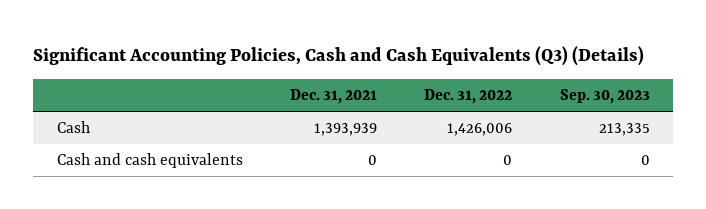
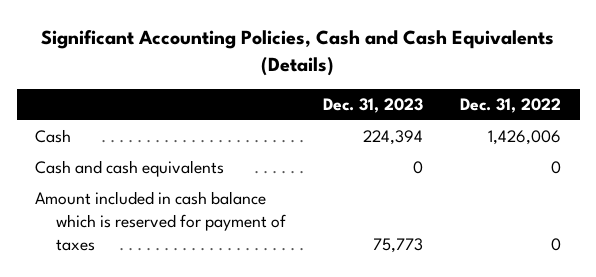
- Significant Accounting Policies, Cash and Cash Equivalents (Q3) (Details)
+ Significant Accounting Policies, Cash and Cash Equivalents (Details)
- | Dec. 31, 2021 | Dec. 31, 2022 | Sep. 30, 2023
+ | Dec. 31, 2023 | Dec. 31, 2022
+ Amount included in cash balance which is reserved for payment of taxes | 75,773 | 0

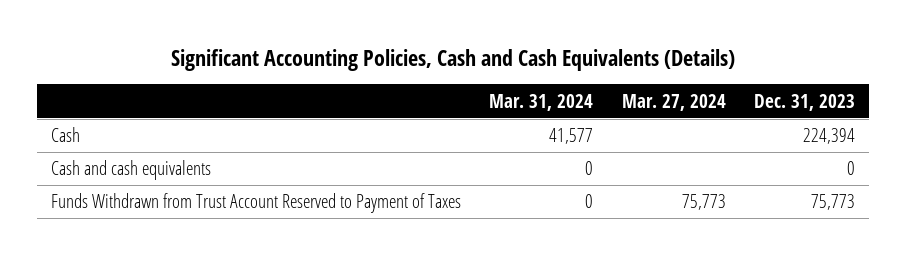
- | Dec. 31, 2023 | Dec. 31, 2022
+ | Mar. 31, 2024 | Mar. 27, 2024 | Dec. 31, 2023
- Amount included in cash balance which is reserved for payment of taxes | 75,773 | 0
+ Funds Withdrawn from Trust Account Reserved to Payment of Taxes | 0 | 75,773 | 75,773

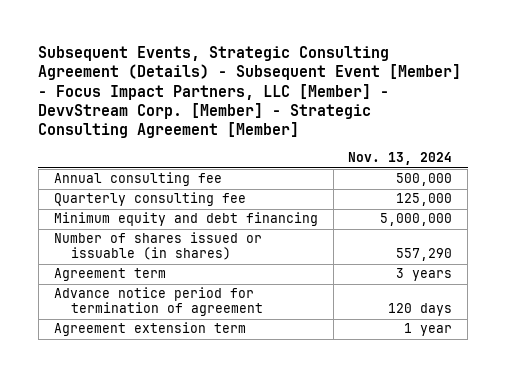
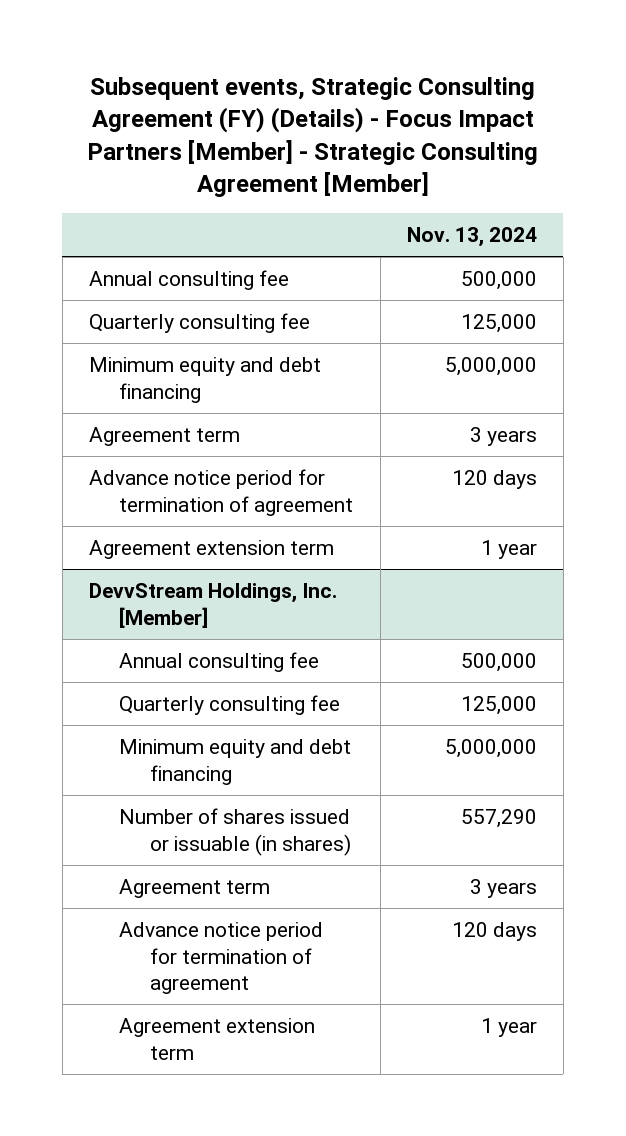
- Subsequent Events, Strategic Consulting Agreement (Details) - Subsequent Event [Member] - Focus Impact Partners, LLC [Member] - DevvStream Corp. [Member] - Strategic Consulting Agreement [Member]
+ Subsequent events, Strategic Consulting Agreement (FY) (Details) - Focus Impact Partners [Member] - Strategic Consulting Agreement [Member]
+ Agreement term | 3 years
+ Advance notice period for termination of agreement | 120 days
+ Agreement extension term | 1 year
+ DevvStream Holdings, Inc. [Member]
+ Annual consulting fee | 500,000
+ Quarterly consulting fee | 125,000
+ Minimum equity and debt financing | 5,000,000

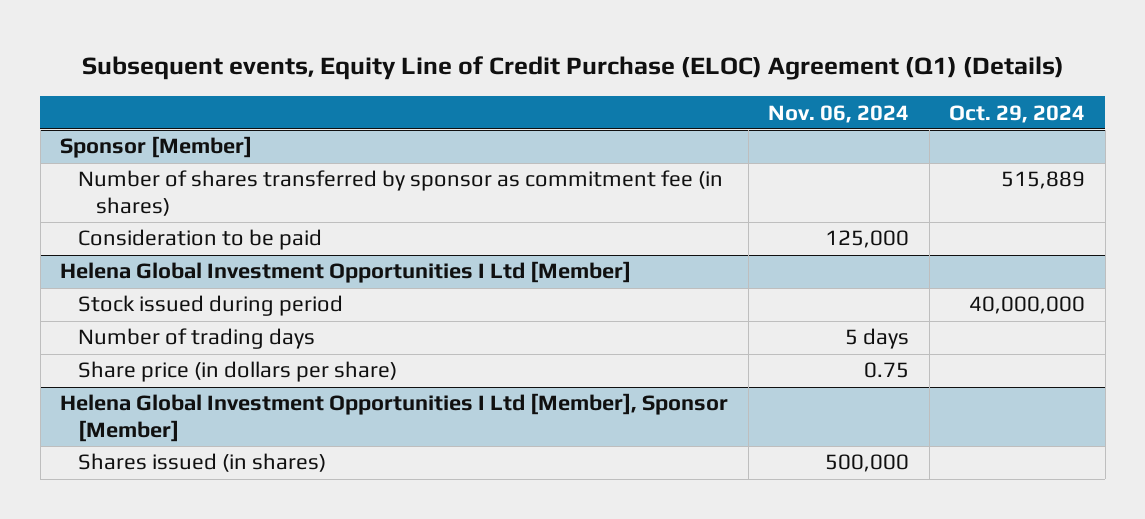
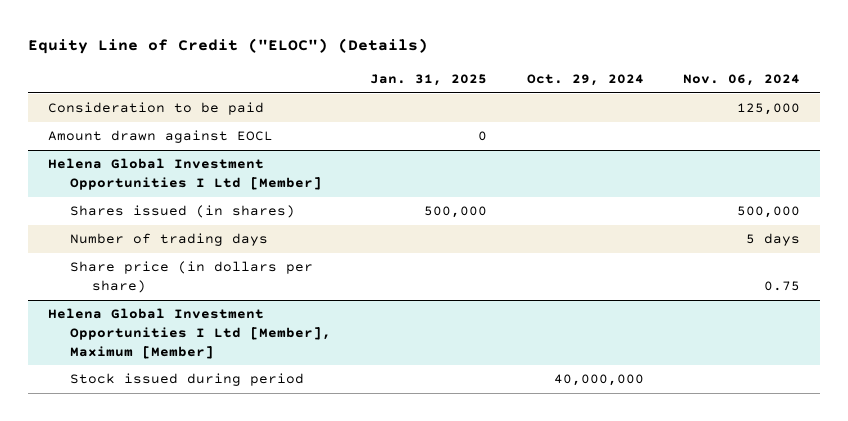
- Subsequent events, Equity Line of Credit Purchase (ELOC) Agreement (Q1) (Details)
+ Equity Line of Credit ("ELOC") (Details)
- | Nov. 06, 2024 | Oct. 29, 2024
+ | Jan. 31, 2025 | Oct. 29, 2024 | Nov. 06, 2024
- Sponsor [Member]
- Number of shares transferred by sponsor as commitment fee (in shares) | | 515,889
+ Amount drawn against EOCL | 0 | |
@ Helena Global Investment Opportunities I Ltd [Member]
- Stock issued during period | | 40,000,000
+ Shares issued (in shares) | 500,000 | | 500,000
- Helena Global Investment Opportunities I Ltd [Member], Sponsor [Member]
- Shares issued (in shares) | 500,000 |
+ Helena Global Investment Opportunities I Ltd [Member], Maximum [Member]
+ Stock issued during period | | 40,000,000 |

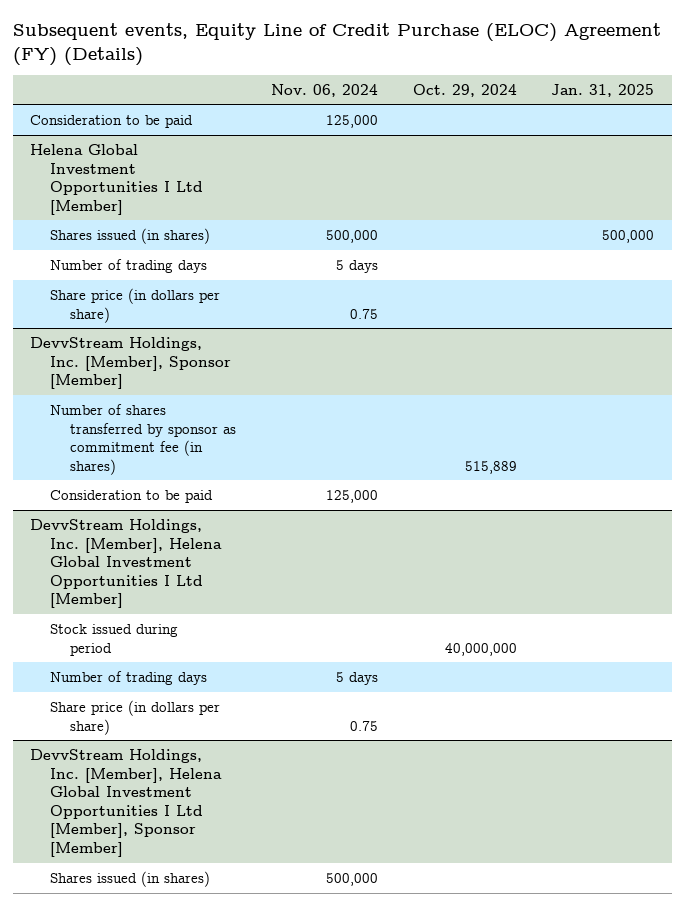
- Equity Line of Credit ("ELOC") (Details)
+ Subsequent events, Equity Line of Credit Purchase (ELOC) Agreement (FY) (Details)
- | Jan. 31, 2025 | Oct. 29, 2024 | Nov. 06, 2024
+ | Nov. 06, 2024 | Oct. 29, 2024 | Jan. 31, 2025
- Amount drawn against EOCL | 0 | |
- Helena Global Investment Opportunities I Ltd [Member], Maximum [Member]
+ DevvStream Holdings, Inc. [Member], Sponsor [Member]
+ Number of shares transferred by sponsor as commitment fee (in shares) | | 515,889 |
+ Consideration to be paid | 125,000 | |
+ DevvStream Holdings, Inc. [Member], Helena Global Investment Opportunities I Ltd [Member]
+ Number of trading days | 5 days | |
+ Share price (in dollars per share) | 0.75 | |
+ DevvStream Holdings, Inc. [Member], Helena Global Investment Opportunities I Ltd [Member], Sponsor [Member]
+ Shares issued (in shares) | 500,000 | |

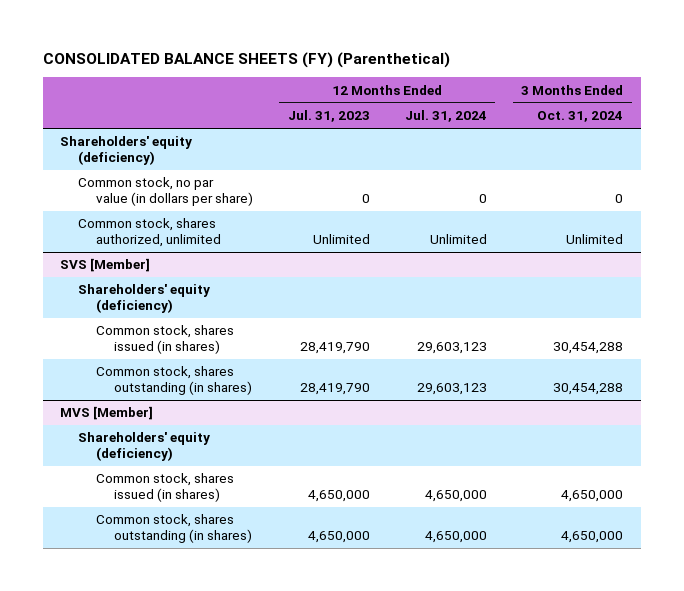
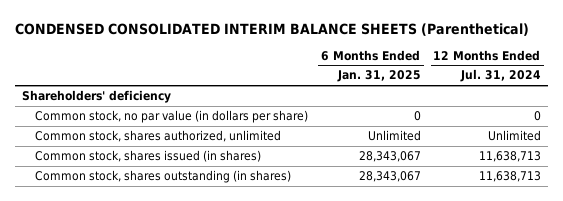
- CONSOLIDATED BALANCE SHEETS (FY) (Parenthetical)
+ CONDENSED CONSOLIDATED INTERIM BALANCE SHEETS (Parenthetical)
- | 12 Months Ended Jul. 31, 2023 | 12 Months Ended Jul. 31, 2024 | 3 Months Ended Oct. 31, 2024
+ | 6 Months Ended Jan. 31, 2025 | 12 Months Ended Jul. 31, 2024
- Shareholders' equity (deficiency)
+ Shareholders' deficiency
- SVS [Member]
- Shareholders' equity (deficiency)
- Common stock, shares issued (in shares) | 28,419,790 | 29,603,123 | 30,454,288
- Common stock, shares outstanding (in shares) | 28,419,790 | 29,603,123 | 30,454,288
- MVS [Member]
- Shareholders' equity (deficiency)
- Common stock, shares issued (in shares) | 4,650,000 | 4,650,000 | 4,650,000
- Common stock, shares outstanding (in shares) | 4,650,000 | 4,650,000 | 4,650,000
+ Common stock, shares issued (in shares) | 28,343,067 | 11,638,713
+ Common stock, shares outstanding (in shares) | 28,343,067 | 11,638,713

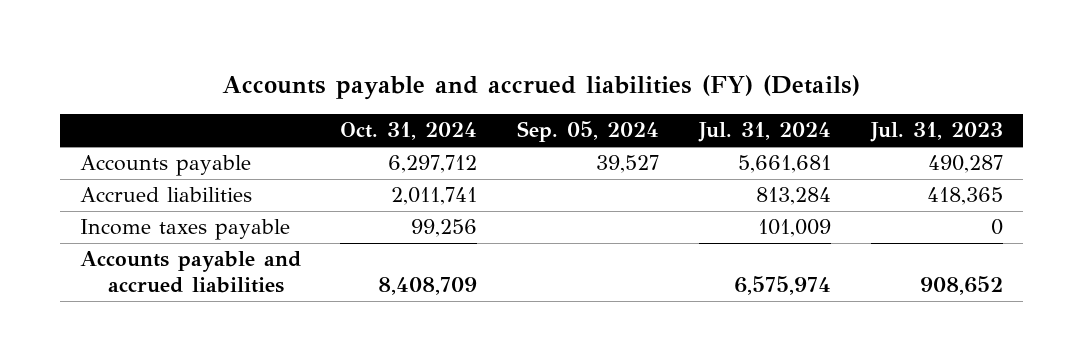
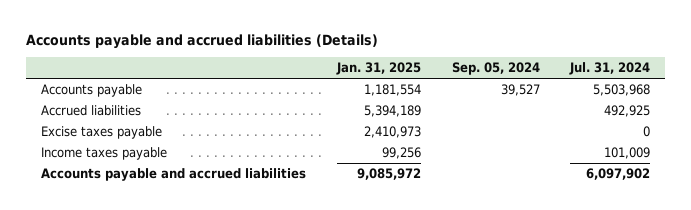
- Accounts payable and accrued liabilities (FY) (Details)
+ Accounts payable and accrued liabilities (Details)
- | Oct. 31, 2024 | Sep. 05, 2024 | Jul. 31, 2024 | Jul. 31, 2023
+ | Jan. 31, 2025 | Sep. 05, 2024 | Jul. 31, 2024
- Accounts payable | 6,297,712 | 39,527 | 5,661,681 | 490,287
- Accrued liabilities | 2,011,741 | | 813,284 | 418,365
+ Accounts payable | 1,181,554 | 39,527 | 5,503,968
+ Accrued liabilities | 5,394,189 | | 492,925
+ Excise taxes payable | 2,410,973 | | 0
- Accounts payable and accrued liabilities | 8,408,709 | | 6,575,974 | 908,652
+ Accounts payable and accrued liabilities | 9,085,972 | | 6,097,902

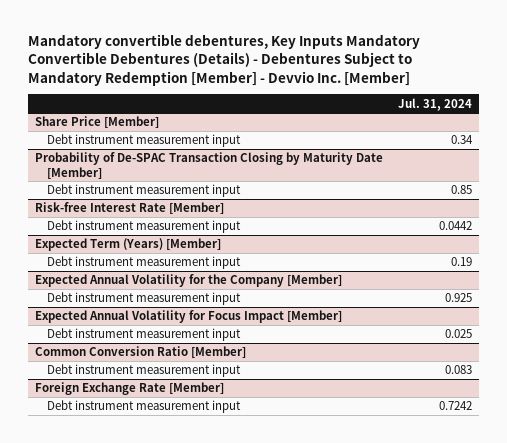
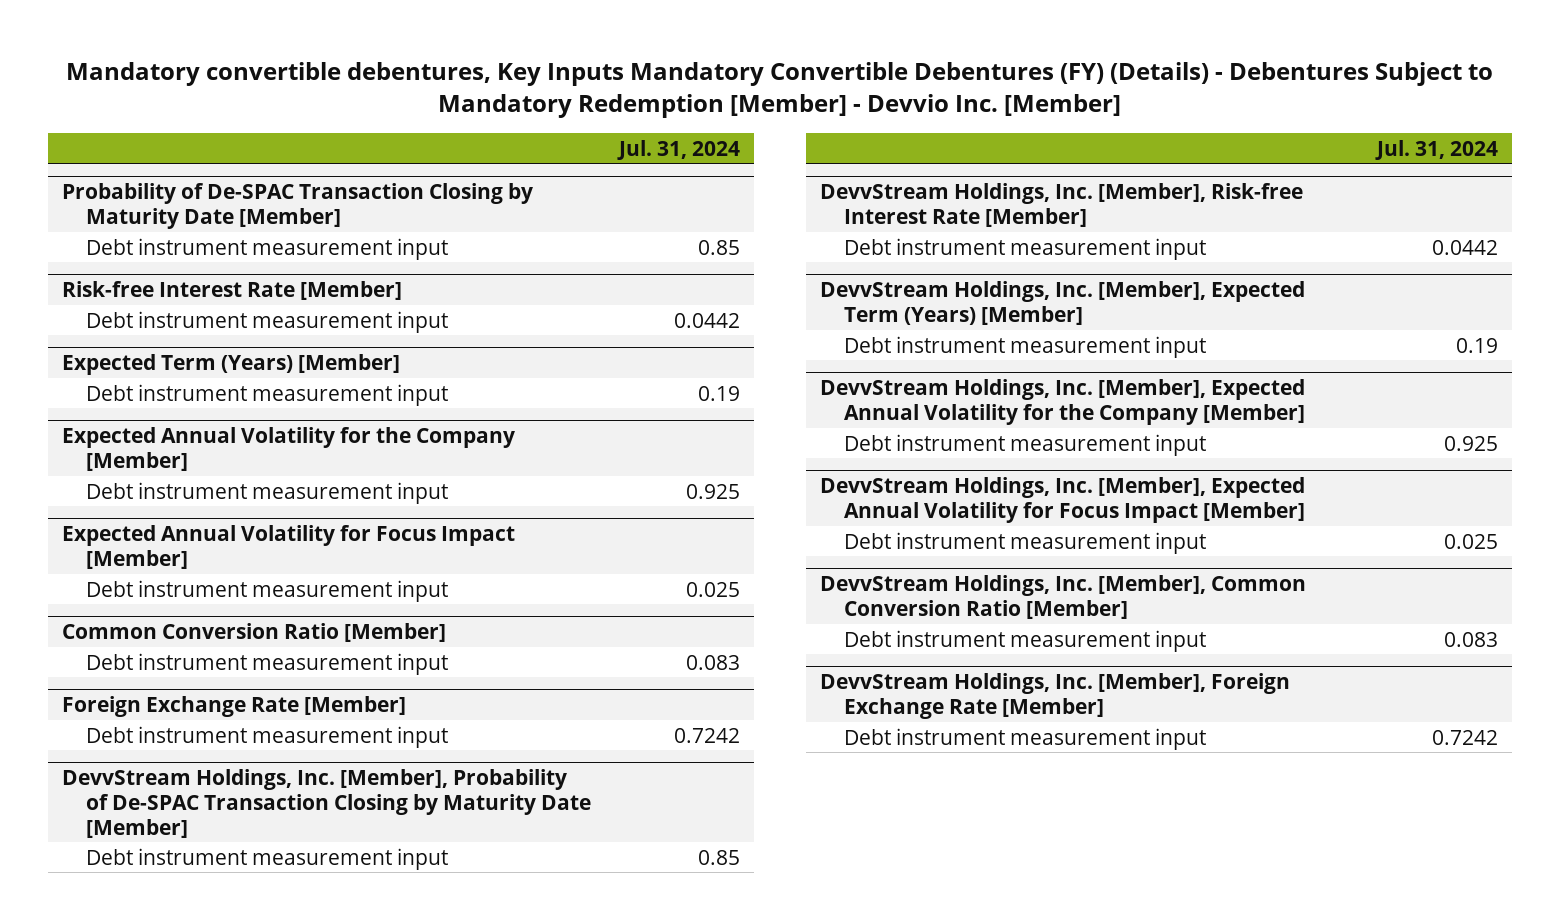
- Mandatory convertible debentures, Key Inputs Mandatory Convertible Debentures (Details) - Debentures Subject to Mandatory Redemption [Member] - Devvio Inc. [Member]
+ Mandatory convertible debentures, Key Inputs Mandatory Convertible Debentures (FY) (Details) - Debentures Subject to Mandatory Redemption [Member] - Devvio Inc. [Member]
- Share Price [Member]
- Debt instrument measurement input | 0.34
+ DevvStream Holdings, Inc. [Member], Probability of De-SPAC Transaction Closing by Maturity Date [Member]
+ Debt instrument measurement input | 0.85
+ DevvStream Holdings, Inc. [Member], Risk-free Interest Rate [Member]
+ Debt instrument measurement input | 0.0442
+ DevvStream Holdings, Inc. [Member], Expected Term (Years) [Member]
+ Debt instrument measurement input | 0.19
+ DevvStream Holdings, Inc. [Member], Expected Annual Volatility for the Company [Member]
+ Debt instrument measurement input | 0.925
+ DevvStream Holdings, Inc. [Member], Expected Annual Volatility for Focus Impact [Member]
+ Debt instrument measurement input | 0.025
+ DevvStream Holdings, Inc. [Member], Common Conversion Ratio [Member]
+ Debt instrument measurement input | 0.083
+ DevvStream Holdings, Inc. [Member], Foreign Exchange Rate [Member]
+ Debt instrument measurement input | 0.7242

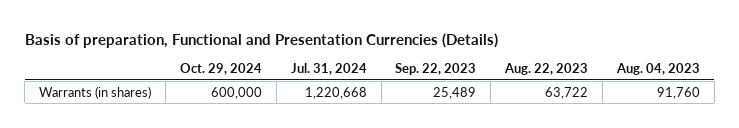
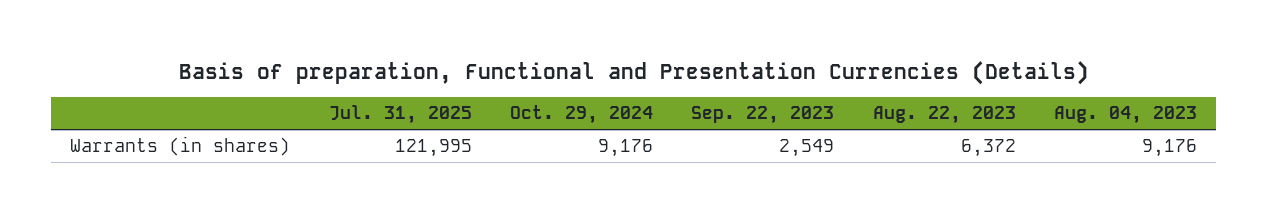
- | Oct. 29, 2024 | Jul. 31, 2024 | Sep. 22, 2023 | Aug. 22, 2023 | Aug. 04, 2023
+ | Jul. 31, 2025 | Oct. 29, 2024 | Sep. 22, 2023 | Aug. 22, 2023 | Aug. 04, 2023
- Warrants (in shares) | 600,000 | 1,220,668 | 25,489 | 63,722 | 91,760
+ Warrants (in shares) | 121,995 | 9,176 | 2,549 | 6,372 | 9,176

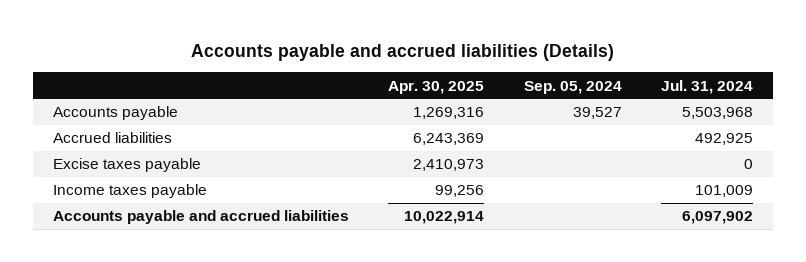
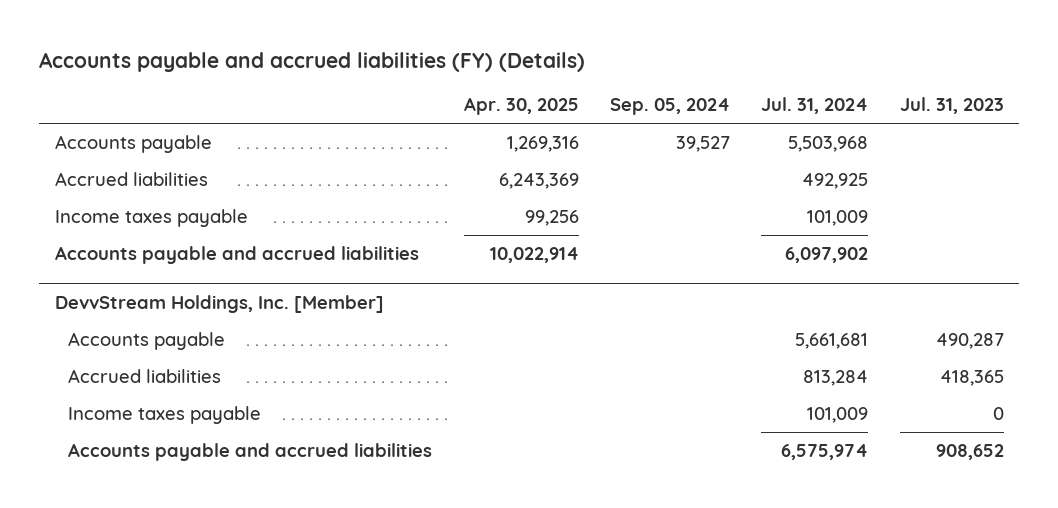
- Accounts payable and accrued liabilities (Details)
+ Accounts payable and accrued liabilities (FY) (Details)
- | Apr. 30, 2025 | Sep. 05, 2024 | Jul. 31, 2024
+ | Apr. 30, 2025 | Sep. 05, 2024 | Jul. 31, 2024 | Jul. 31, 2023
- Excise taxes payable | 2,410,973 | | 0
+ DevvStream Holdings, Inc. [Member]
+ Accounts payable | | | 5,661,681 | 490,287
+ Accrued liabilities | | | 813,284 | 418,365
+ Income taxes payable | | | 101,009 | 0
+ Accounts payable and accrued liabilities | | | 6,575,974 | 908,652

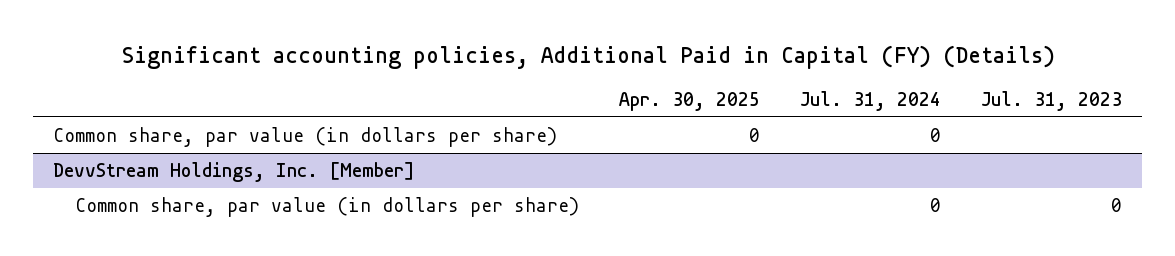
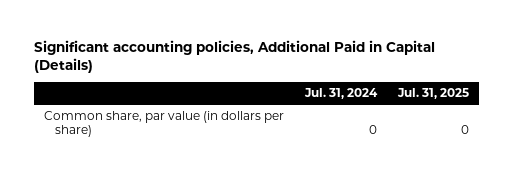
- Significant accounting policies, Additional Paid in Capital (FY) (Details)
+ Significant accounting policies, Additional Paid in Capital (Details)
- | Apr. 30, 2025 | Jul. 31, 2024 | Jul. 31, 2023
+ | Jul. 31, 2024 | Jul. 31, 2025
- DevvStream Holdings, Inc. [Member]
- Common share, par value (in dollars per share) | | 0 | 0

